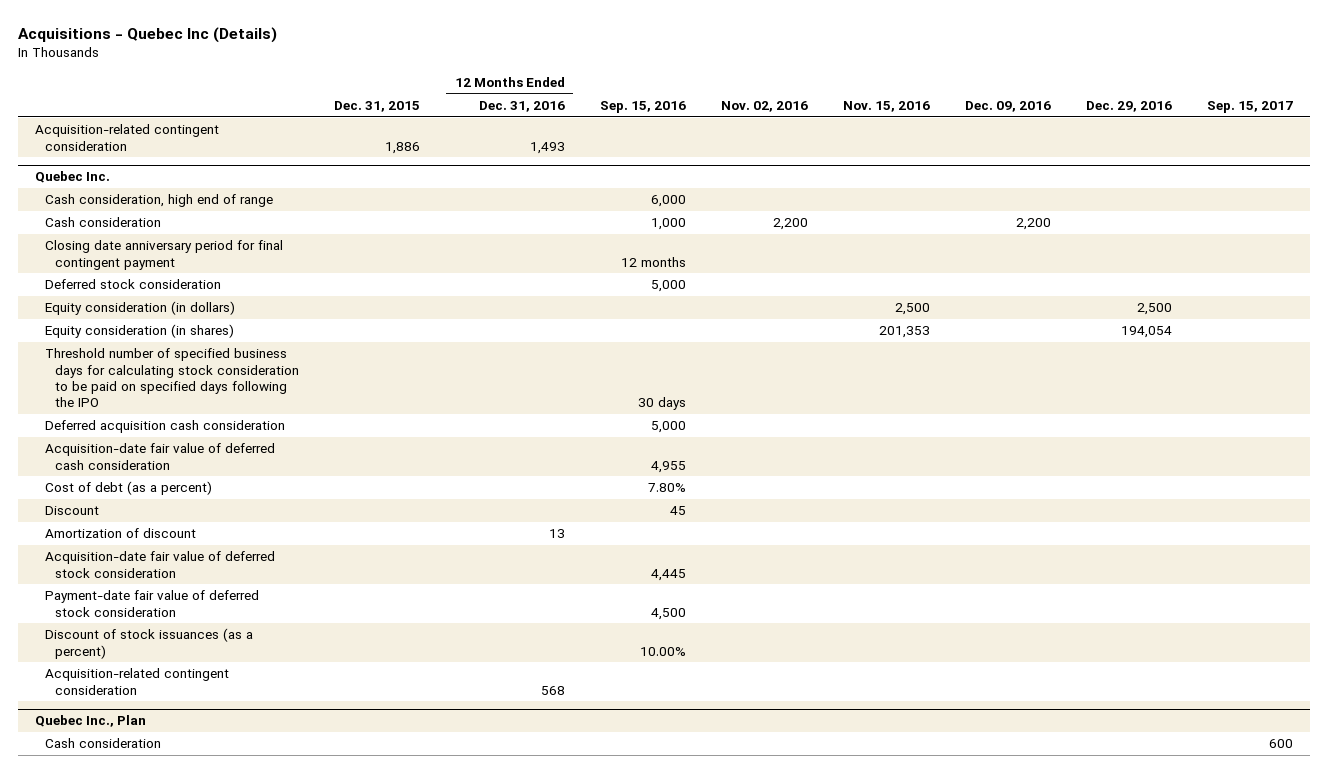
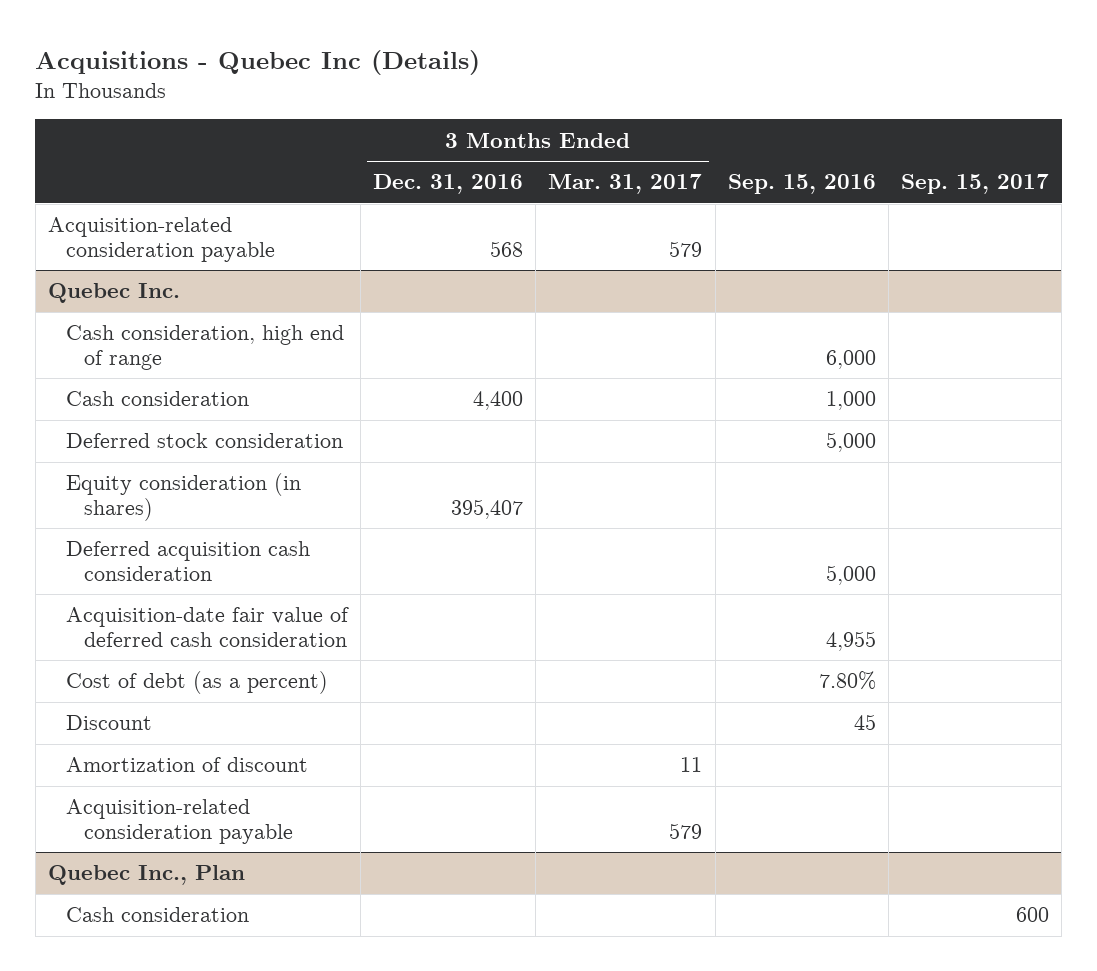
- | Dec. 31, 2015 | 12 Months Ended Dec. 31, 2016 | Sep. 15, 2016 | Nov. 02, 2016 | Nov. 15, 2016 | Dec. 09, 2016 | Dec. 29, 2016 | Sep. 15, 2017
+ | 3 Months Ended Dec. 31, 2016 | 3 Months Ended Mar. 31, 2017 | Sep. 15, 2016 | Sep. 15, 2017
- Acquisition-related contingent consideration | 1,886 | 1,493 | | | | | |
+ Acquisition-related consideration payable | 568 | 579 | |
@ Quebec Inc.
- Closing date anniversary period for final contingent payment | | | 12 months | | | | |
- Equity consideration (in dollars) | | | | | 2,500 | | 2,500 |
- Threshold number of specified business days for calculating stock consideration to be paid on specified days following the IPO | | | 30 days | | | | |
- Acquisition-date fair value of deferred stock consideration | | | 4,445 | | | | |
- Payment-date fair value of deferred stock consideration | | | 4,500 | | | | |
- Discount of stock issuances (as a percent) | | | 10.00% | | | | |
- Acquisition-related contingent consideration | | 568 | | | | | |
+ Acquisition-related consideration payable | | 579 | |

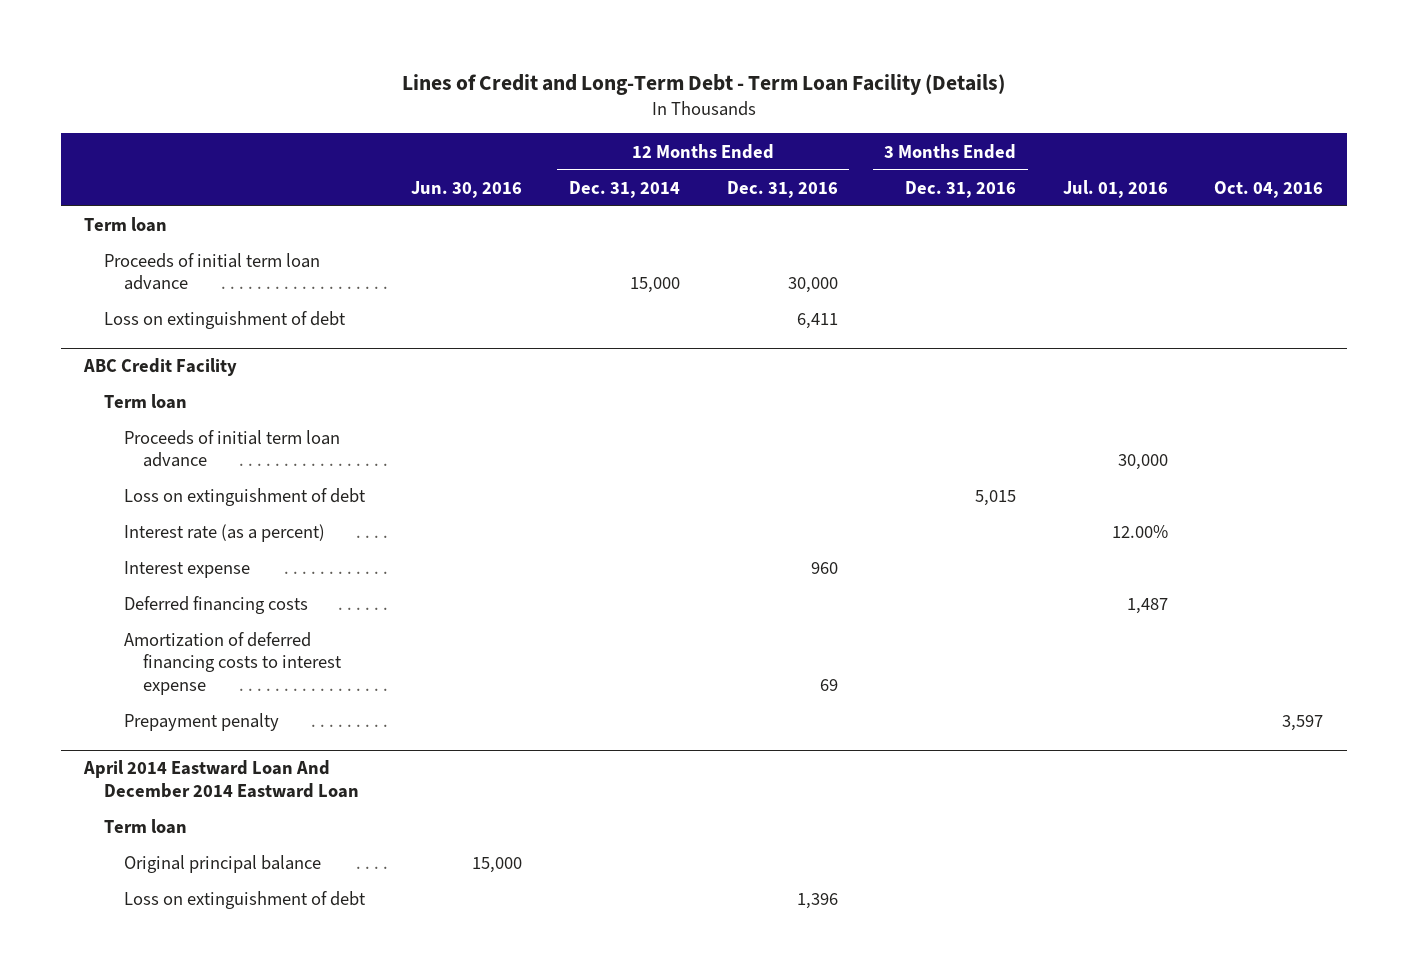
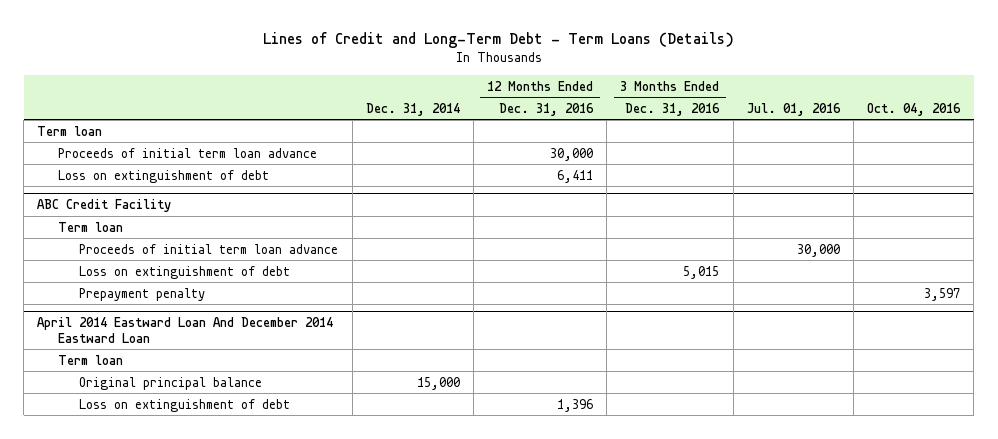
- Lines of Credit and Long-Term Debt - Term Loan Facility (Details)
+ Lines of Credit and Long-Term Debt - Term Loans (Details)
- | Jun. 30, 2016 | 12 Months Ended Dec. 31, 2014 | 12 Months Ended Dec. 31, 2016 | 3 Months Ended Dec. 31, 2016 | Jul. 01, 2016 | Oct. 04, 2016
+ | Dec. 31, 2014 | 12 Months Ended Dec. 31, 2016 | 3 Months Ended Dec. 31, 2016 | Jul. 01, 2016 | Oct. 04, 2016
@ ABC Credit Facility
- Interest rate (as a percent) | | | | | 12.00% |
- Interest expense | | | 960 | | |
- Deferred financing costs | | | | | 1,487 |
- Amortization of deferred financing costs to interest expense | | | 69 | | |

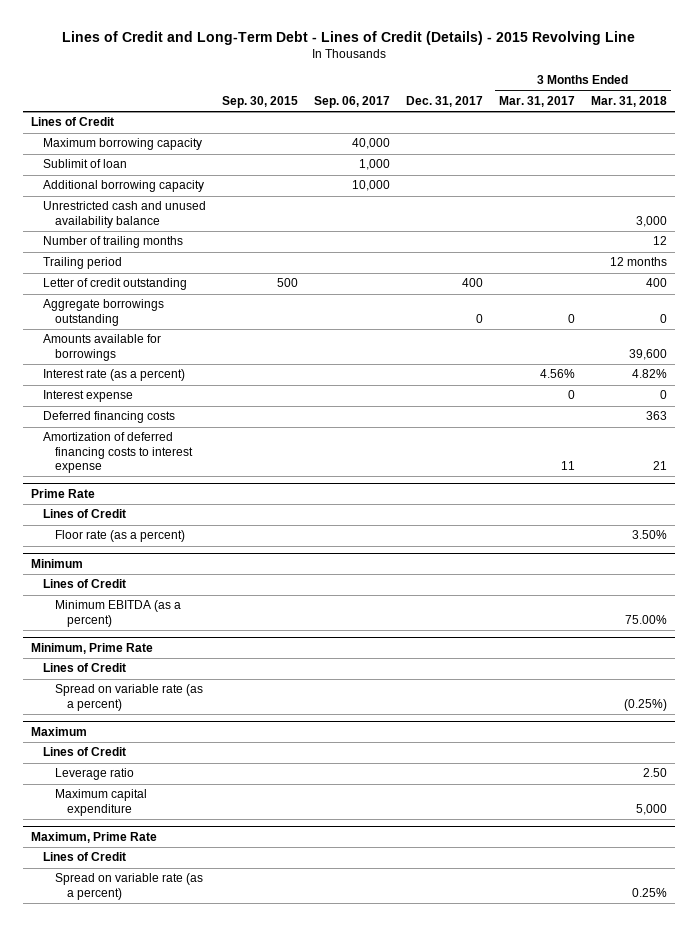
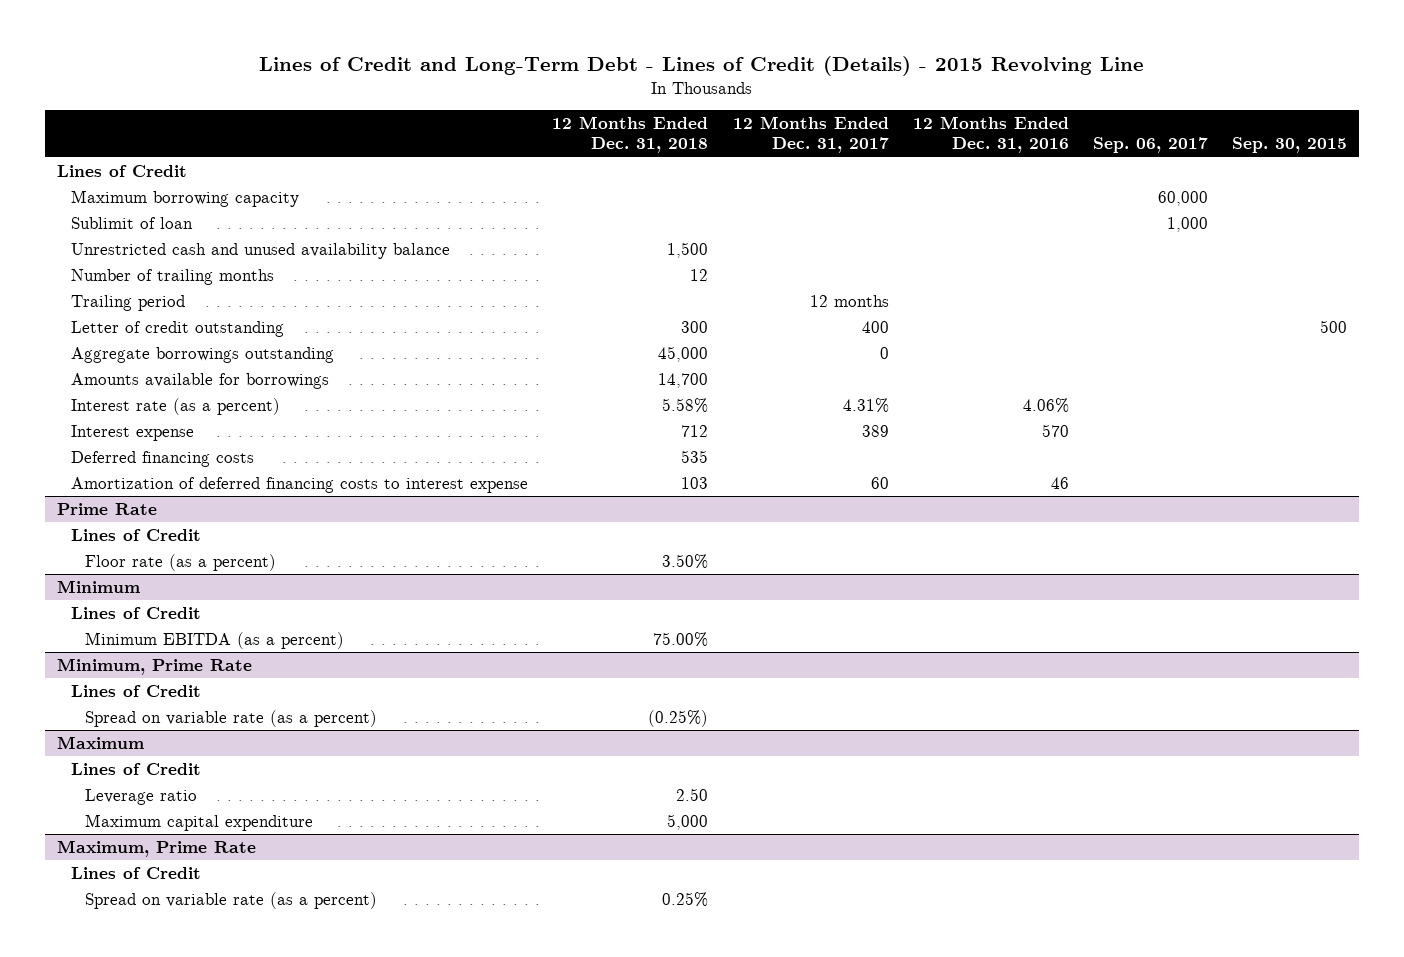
- | Sep. 30, 2015 | Sep. 06, 2017 | Dec. 31, 2017 | 3 Months Ended Mar. 31, 2017 | 3 Months Ended Mar. 31, 2018
+ | 12 Months Ended Dec. 31, 2018 | 12 Months Ended Dec. 31, 2017 | 12 Months Ended Dec. 31, 2016 | Sep. 06, 2017 | Sep. 30, 2015
- Maximum borrowing capacity | | 40,000 | | |
+ Maximum borrowing capacity | | | | 60,000 |
- Additional borrowing capacity | | 10,000 | | |

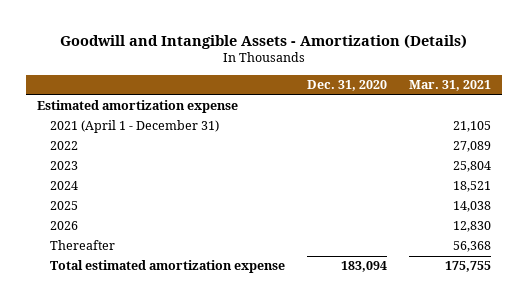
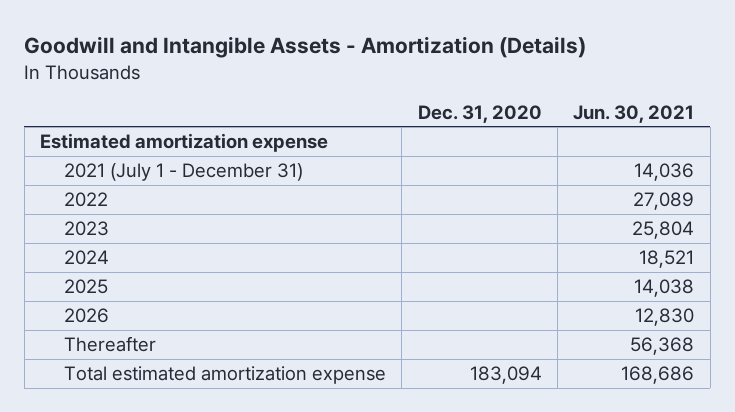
- | Dec. 31, 2020 | Mar. 31, 2021
+ | Dec. 31, 2020 | Jun. 30, 2021
- 2021 (April 1 - December 31) | | 21,105
+ 2021 (July 1 - December 31) | | 14,036

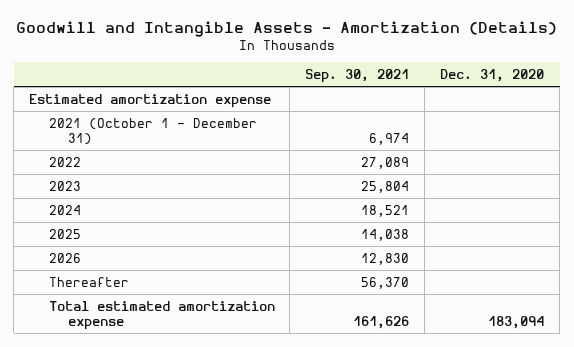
- | Dec. 31, 2020 | Jun. 30, 2021
+ | Sep. 30, 2021 | Dec. 31, 2020
- 2021 (July 1 - December 31) | | 14,036
+ 2021 (October 1 - December 31) | 6,974 |

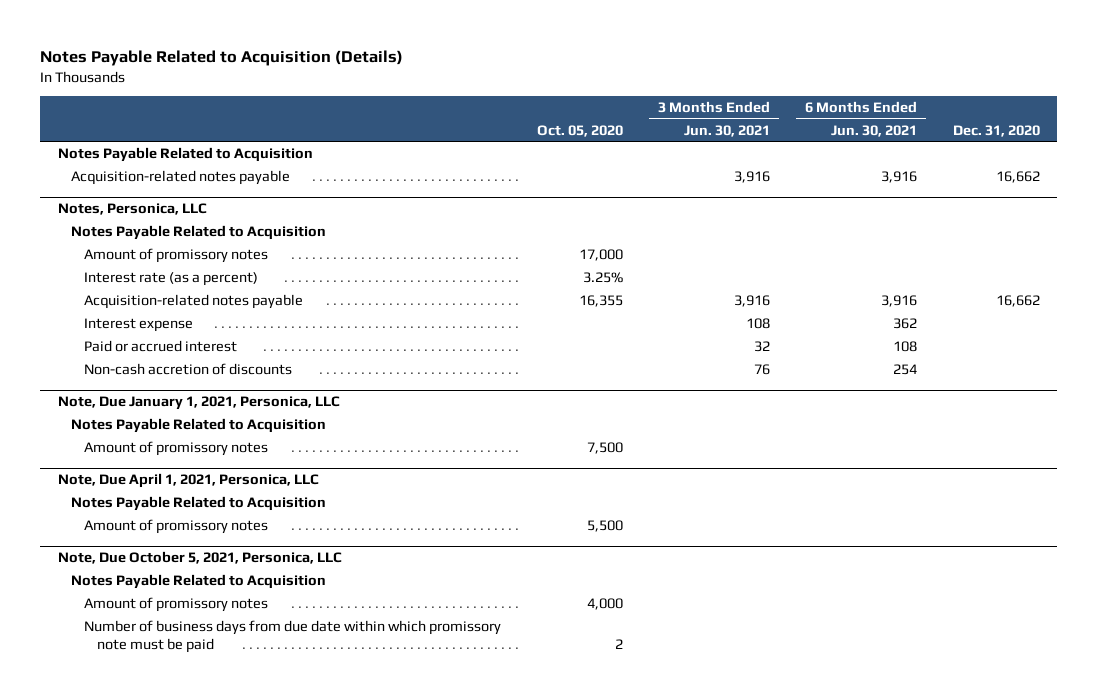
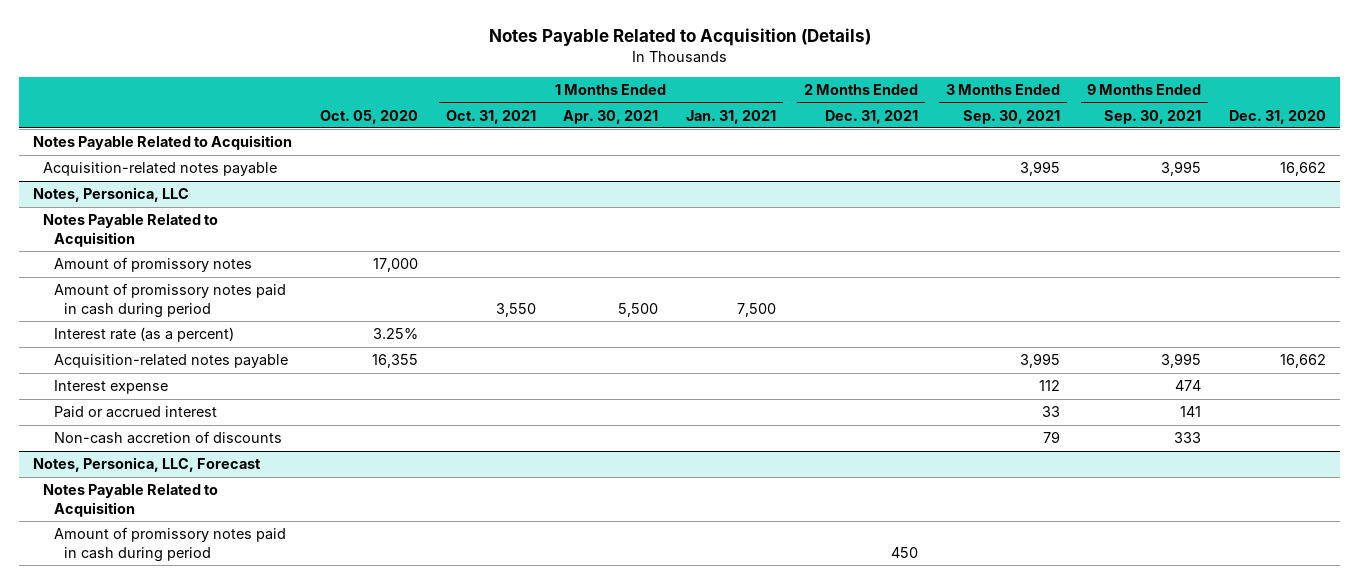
- | Oct. 05, 2020 | 3 Months Ended Jun. 30, 2021 | 6 Months Ended Jun. 30, 2021 | Dec. 31, 2020
+ | Oct. 05, 2020 | 1 Months Ended Oct. 31, 2021 | 1 Months Ended Apr. 30, 2021 | 1 Months Ended Jan. 31, 2021 | 2 Months Ended Dec. 31, 2021 | 3 Months Ended Sep. 30, 2021 | 9 Months Ended Sep. 30, 2021 | Dec. 31, 2020
@ Notes, Personica, LLC
+ Amount of promissory notes paid in cash during period | | 3,550 | 5,500 | 7,500 | | | |
- Note, Due January 1, 2021, Personica, LLC
- Notes Payable Related to Acquisition
- Amount of promissory notes | 7,500 | | |
- Note, Due April 1, 2021, Personica, LLC
- Notes Payable Related to Acquisition
- Amount of promissory notes | 5,500 | | |
- Note, Due October 5, 2021, Personica, LLC
- Notes Payable Related to Acquisition
- Amount of promissory notes | 4,000 | | |
- Number of business days from due date within which promissory note must be paid | 2 | | |
+ Notes, Personica, LLC, Forecast
+ Notes Payable Related to Acquisition
+ Amount of promissory notes paid in cash during period | | | | | 450 | | |

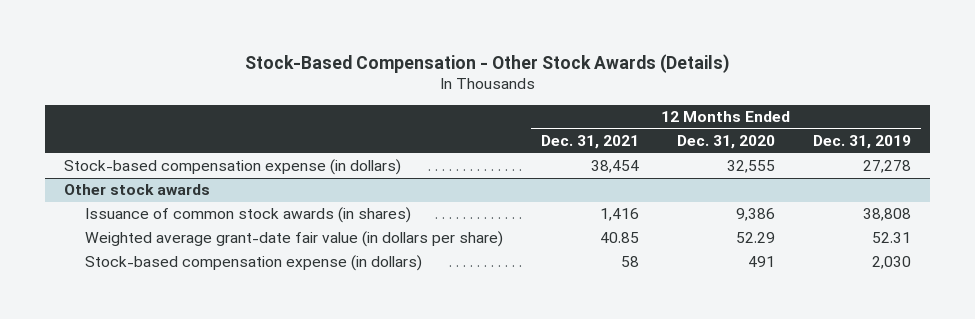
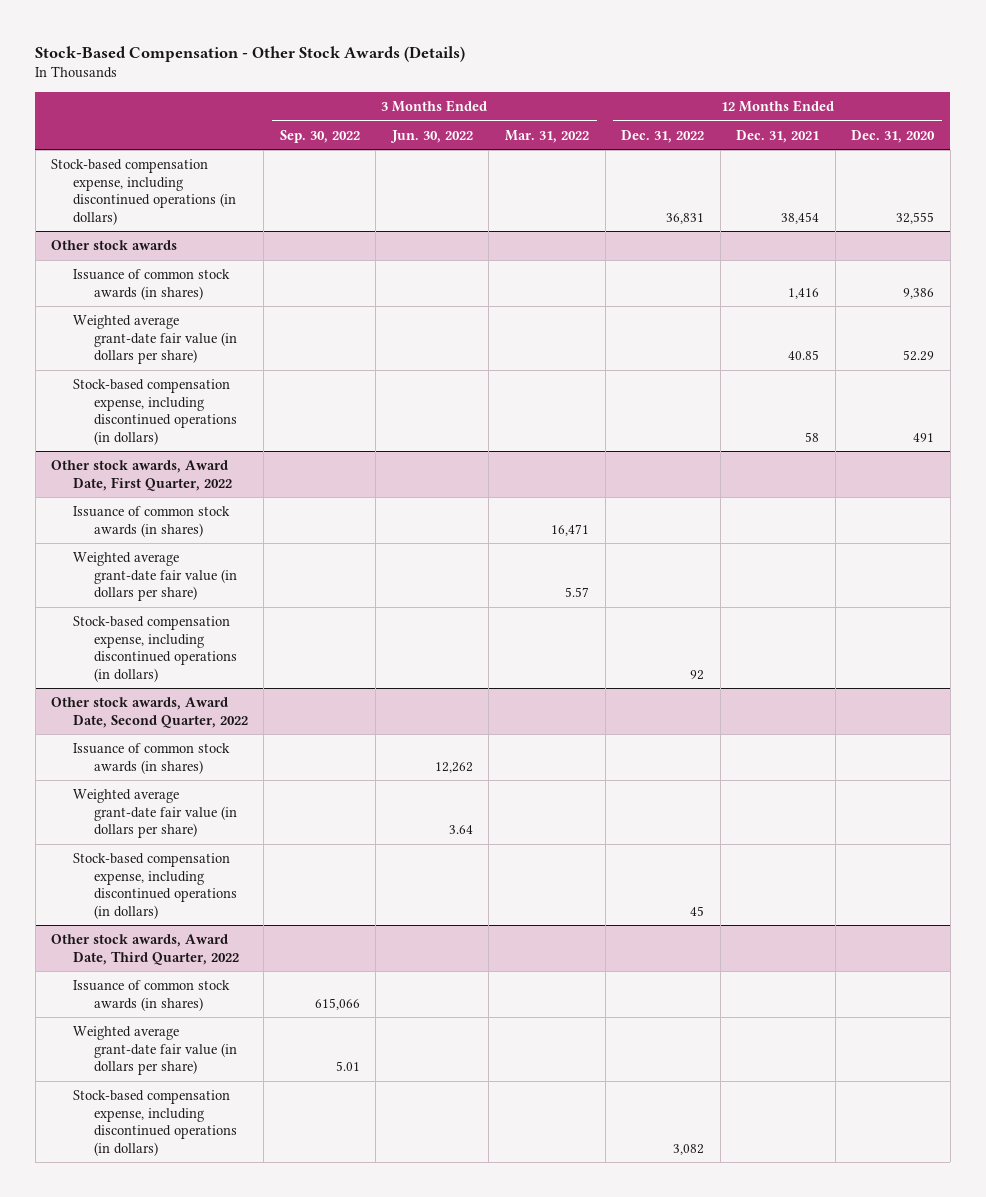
- | 12 Months Ended Dec. 31, 2021 | 12 Months Ended Dec. 31, 2020 | 12 Months Ended Dec. 31, 2019
+ | 3 Months Ended Sep. 30, 2022 | 3 Months Ended Jun. 30, 2022 | 3 Months Ended Mar. 31, 2022 | 12 Months Ended Dec. 31, 2022 | 12 Months Ended Dec. 31, 2021 | 12 Months Ended Dec. 31, 2020
- Stock-based compensation expense (in dollars) | 38,454 | 32,555 | 27,278
+ Stock-based compensation expense, including discontinued operations (in dollars) | | | | 36,831 | 38,454 | 32,555
@ Other stock awards
- Stock-based compensation expense (in dollars) | 58 | 491 | 2,030
+ Stock-based compensation expense, including discontinued operations (in dollars) | | | | | 58 | 491
+ Other stock awards, Award Date, First Quarter, 2022
+ Issuance of common stock awards (in shares) | | | 16,471 | | |
+ Weighted average grant-date fair value (in dollars per share) | | | 5.57 | | |
+ Stock-based compensation expense, including discontinued operations (in dollars) | | | | 92 | |
+ Other stock awards, Award Date, Second Quarter, 2022
+ Issuance of common stock awards (in shares) | | 12,262 | | | |
+ Weighted average grant-date fair value (in dollars per share) | | 3.64 | | | |
+ Stock-based compensation expense, including discontinued operations (in dollars) | | | | 45 | |
+ Other stock awards, Award Date, Third Quarter, 2022
+ Issuance of common stock awards (in shares) | 615,066 | | | | |
+ Weighted average grant-date fair value (in dollars per share) | 5.01 | | | | |
+ Stock-based compensation expense, including discontinued operations (in dollars) | | | | 3,082 | |

